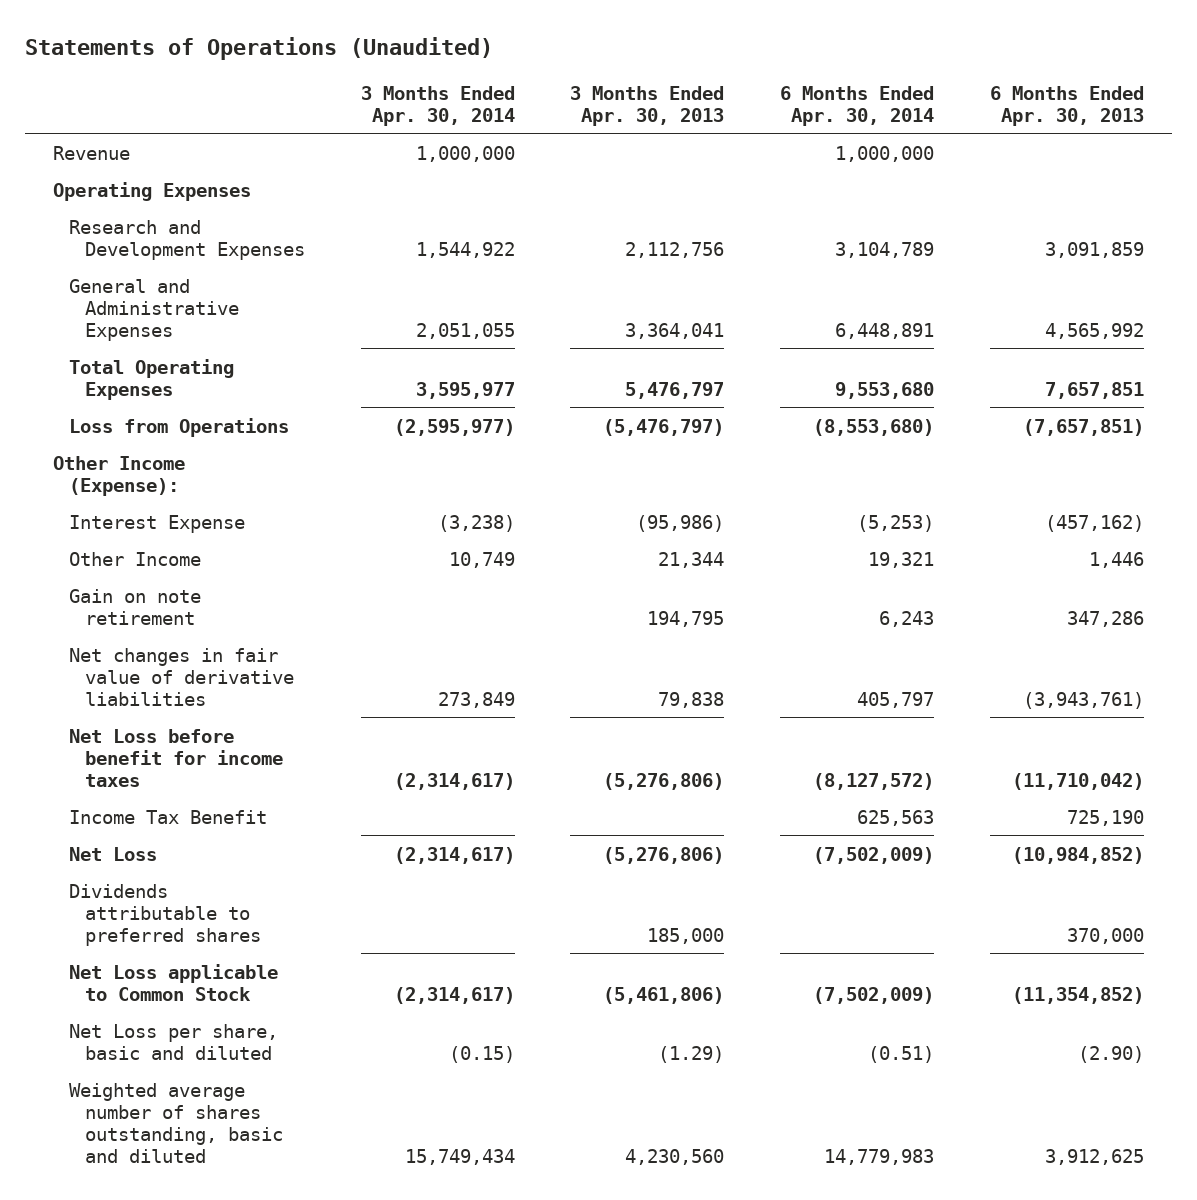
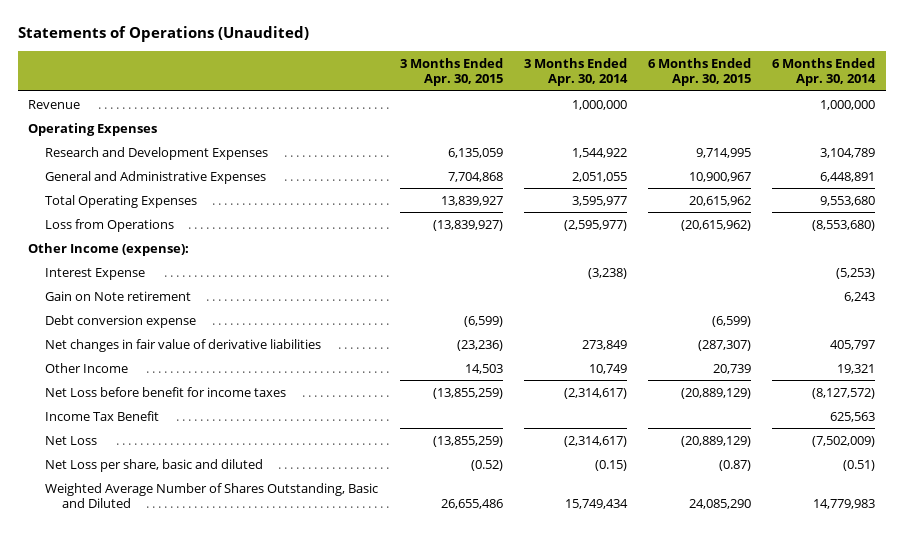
- | 3 Months Ended Apr. 30, 2014 | 3 Months Ended Apr. 30, 2013 | 6 Months Ended Apr. 30, 2014 | 6 Months Ended Apr. 30, 2013
+ | 3 Months Ended Apr. 30, 2015 | 3 Months Ended Apr. 30, 2014 | 6 Months Ended Apr. 30, 2015 | 6 Months Ended Apr. 30, 2014
- Other Income (Expense):
+ Other Income (expense):
- Gain on note retirement | | 194,795 | 6,243 | 347,286
+ Gain on Note retirement | | | | 6,243
+ Debt conversion expense | (6,599) | | (6,599) |
moved down: Other Income | 14,503 | 10,749 | 20,739 | 19,321
- Dividends attributable to preferred shares | | 185,000 | | 370,000
- Net Loss applicable to Common Stock | (2,314,617) | (5,461,806) | (7,502,009) | (11,354,852)
- Weighted average number of shares outstanding, basic and diluted | 15,749,434 | 4,230,560 | 14,779,983 | 3,912,625
+ Weighted Average Number of Shares Outstanding, Basic and Diluted | 26,655,486 | 15,749,434 | 24,085,290 | 14,779,983

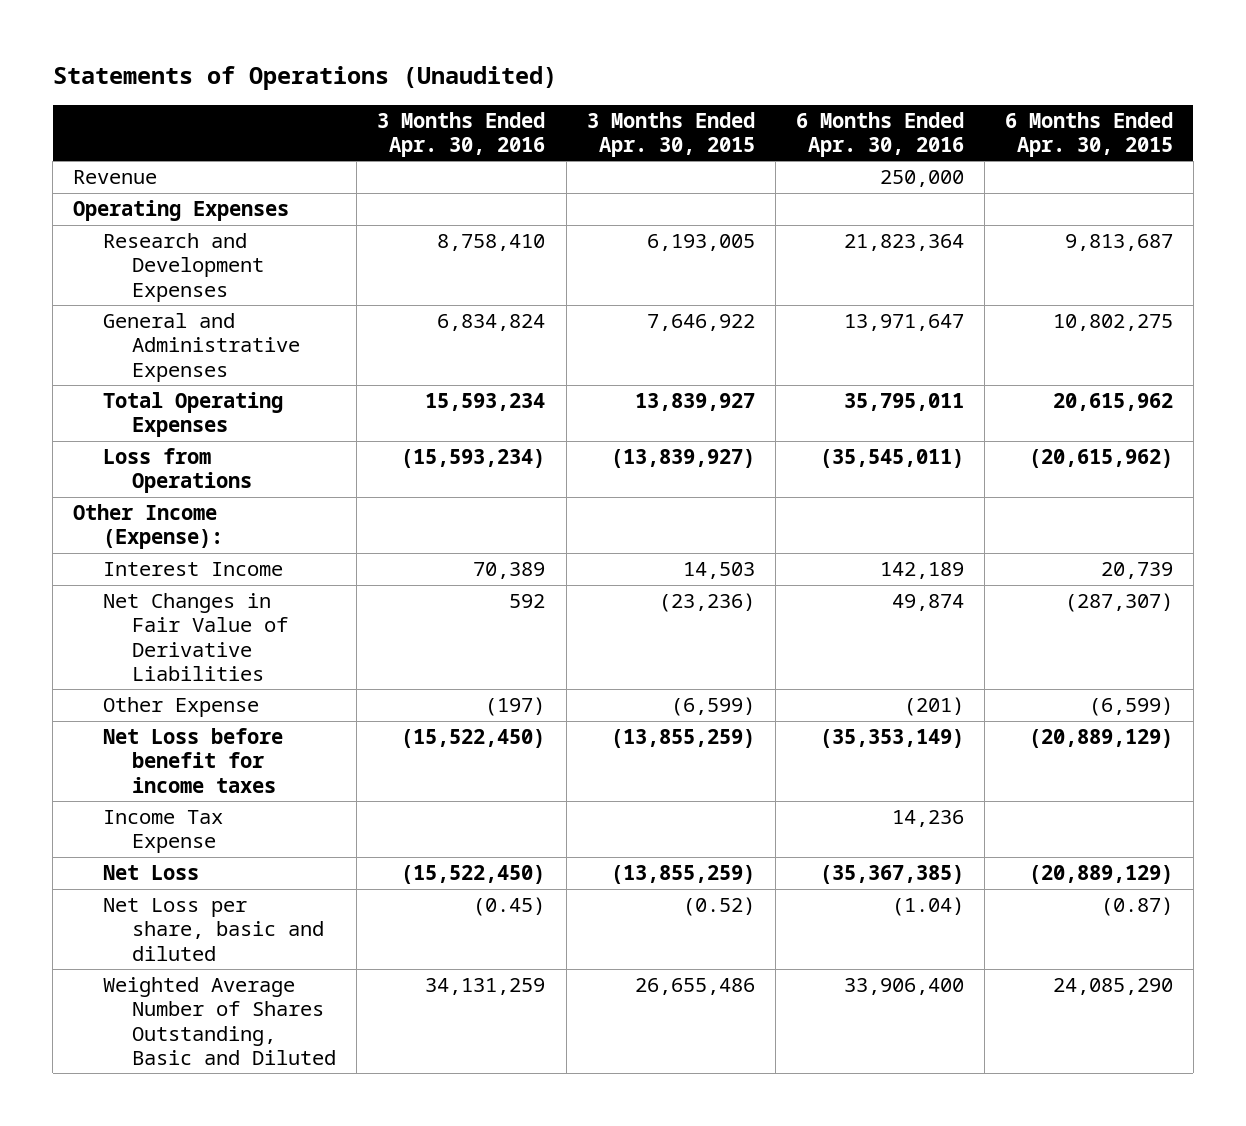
- | 3 Months Ended Apr. 30, 2015 | 3 Months Ended Apr. 30, 2014 | 6 Months Ended Apr. 30, 2015 | 6 Months Ended Apr. 30, 2014
+ | 3 Months Ended Apr. 30, 2016 | 3 Months Ended Apr. 30, 2015 | 6 Months Ended Apr. 30, 2016 | 6 Months Ended Apr. 30, 2015
- Research and Development Expenses | 6,135,059 | 1,544,922 | 9,714,995 | 3,104,789
- General and Administrative Expenses | 7,704,868 | 2,051,055 | 10,900,967 | 6,448,891
+ Research and Development Expenses | 8,758,410 | 6,193,005 | 21,823,364 | 9,813,687
+ General and Administrative Expenses | 6,834,824 | 7,646,922 | 13,971,647 | 10,802,275
- Other Income (expense):
- Interest Expense | | (3,238) | | (5,253)
- Gain on Note retirement | | | | 6,243
- Debt conversion expense | (6,599) | | (6,599) |
- Net changes in fair value of derivative liabilities | (23,236) | 273,849 | (287,307) | 405,797
- Other Income | 14,503 | 10,749 | 20,739 | 19,321
+ Other Income (Expense):
+ Interest Income | 70,389 | 14,503 | 142,189 | 20,739
+ Net Changes in Fair Value of Derivative Liabilities | 592 | (23,236) | 49,874 | (287,307)
+ Other Expense | (197) | (6,599) | (201) | (6,599)
- Income Tax Benefit | | | | 625,563
+ Income Tax Expense | | | 14,236 |

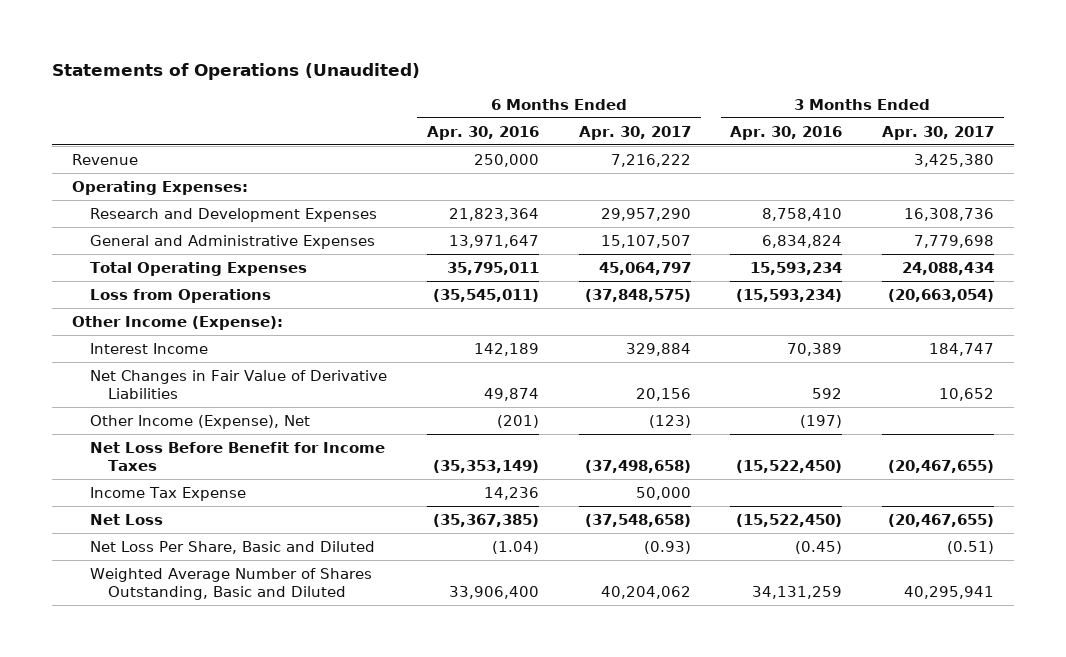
- | 3 Months Ended Apr. 30, 2016 | 3 Months Ended Apr. 30, 2015 | 6 Months Ended Apr. 30, 2016 | 6 Months Ended Apr. 30, 2015
+ | 6 Months Ended Apr. 30, 2016 | 6 Months Ended Apr. 30, 2017 | 3 Months Ended Apr. 30, 2016 | 3 Months Ended Apr. 30, 2017
- Operating Expenses
+ Operating Expenses:
- Other Expense | (197) | (6,599) | (201) | (6,599)
- Net Loss before benefit for income taxes | (15,522,450) | (13,855,259) | (35,353,149) | (20,889,129)
+ Other Income (Expense), Net | (201) | (123) | (197) |
+ Net Loss Before Benefit for Income Taxes | (35,353,149) | (37,498,658) | (15,522,450) | (20,467,655)
- Net Loss per share, basic and diluted | (0.45) | (0.52) | (1.04) | (0.87)
+ Net Loss Per Share, Basic and Diluted | (1.04) | (0.93) | (0.45) | (0.51)

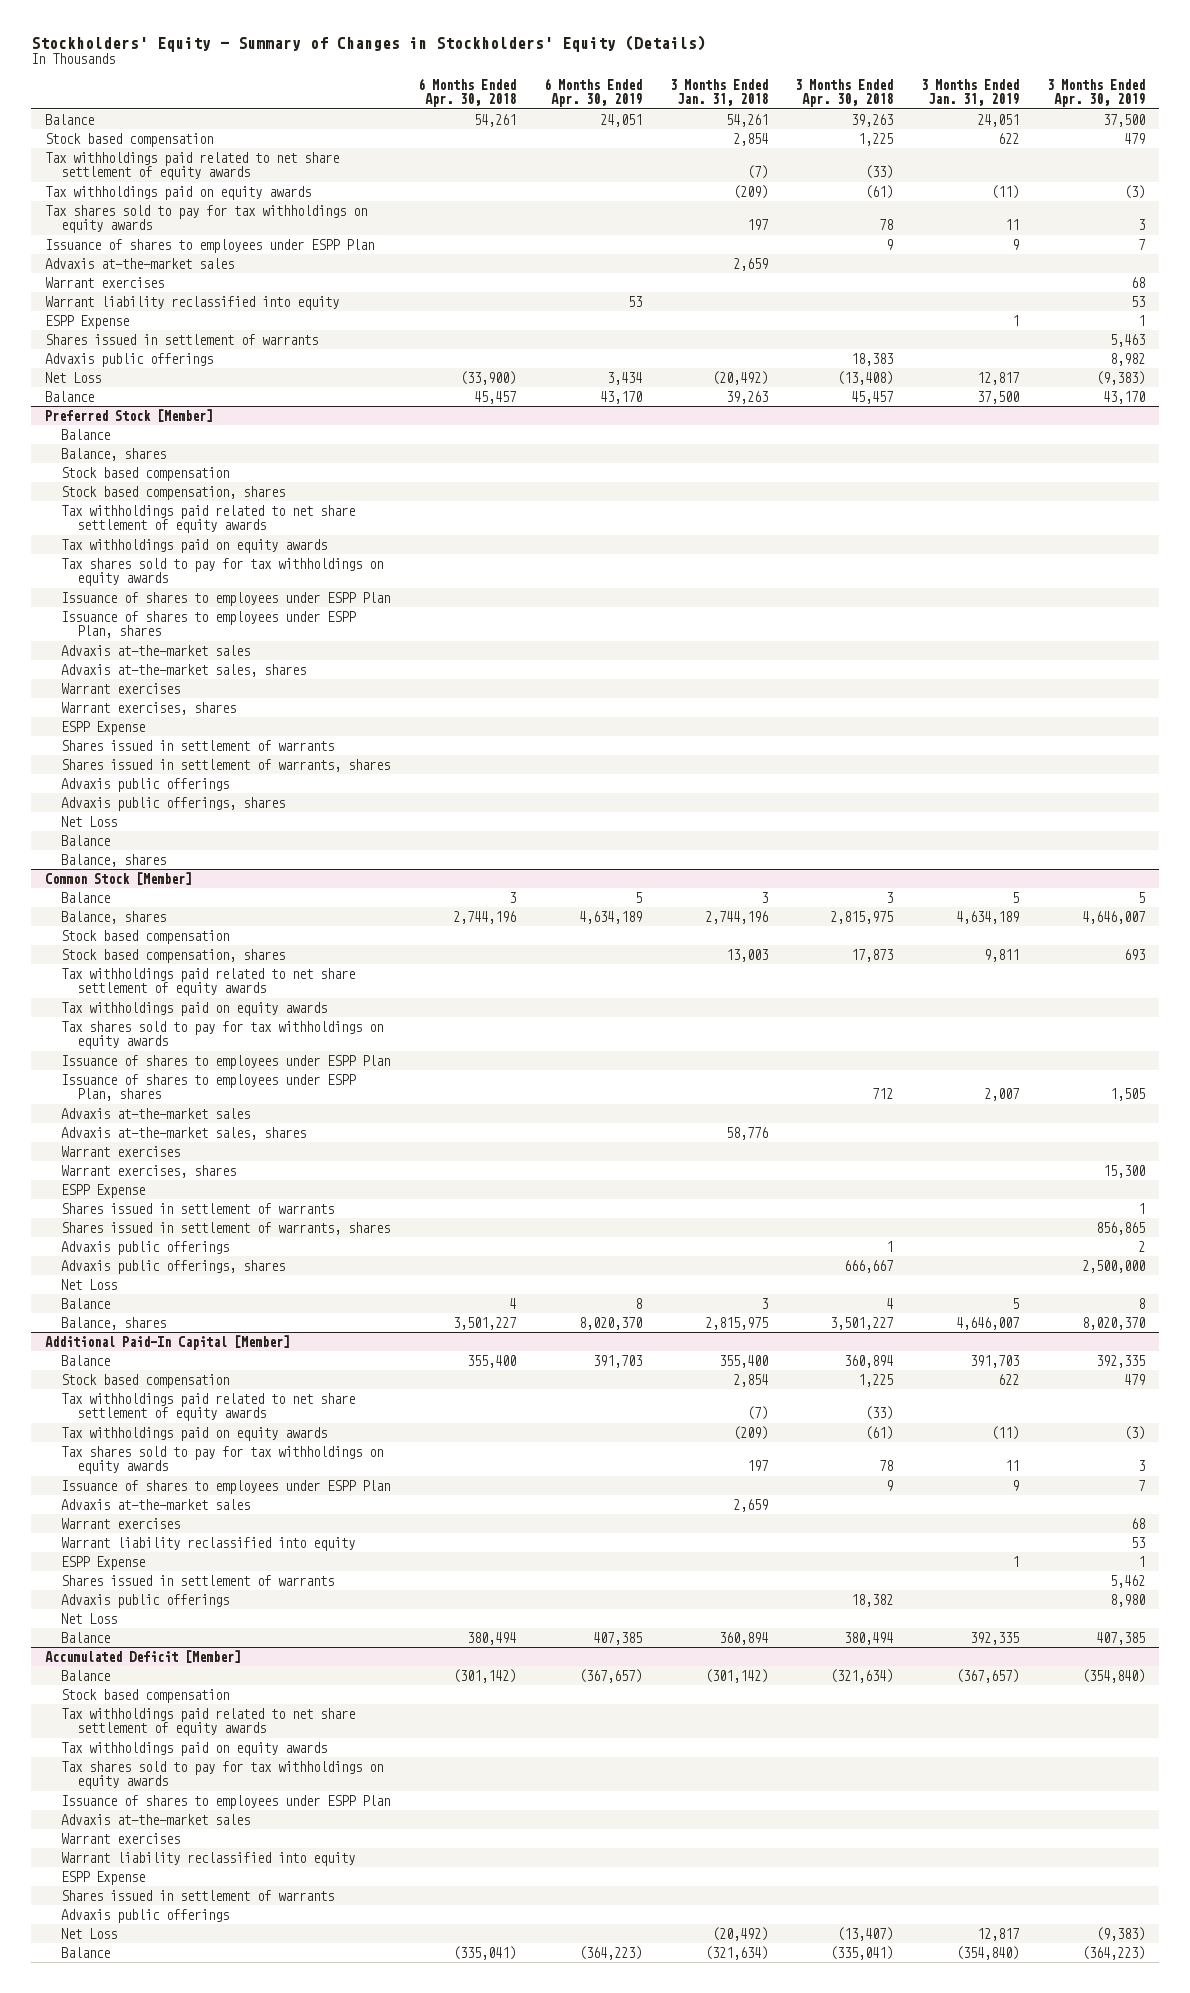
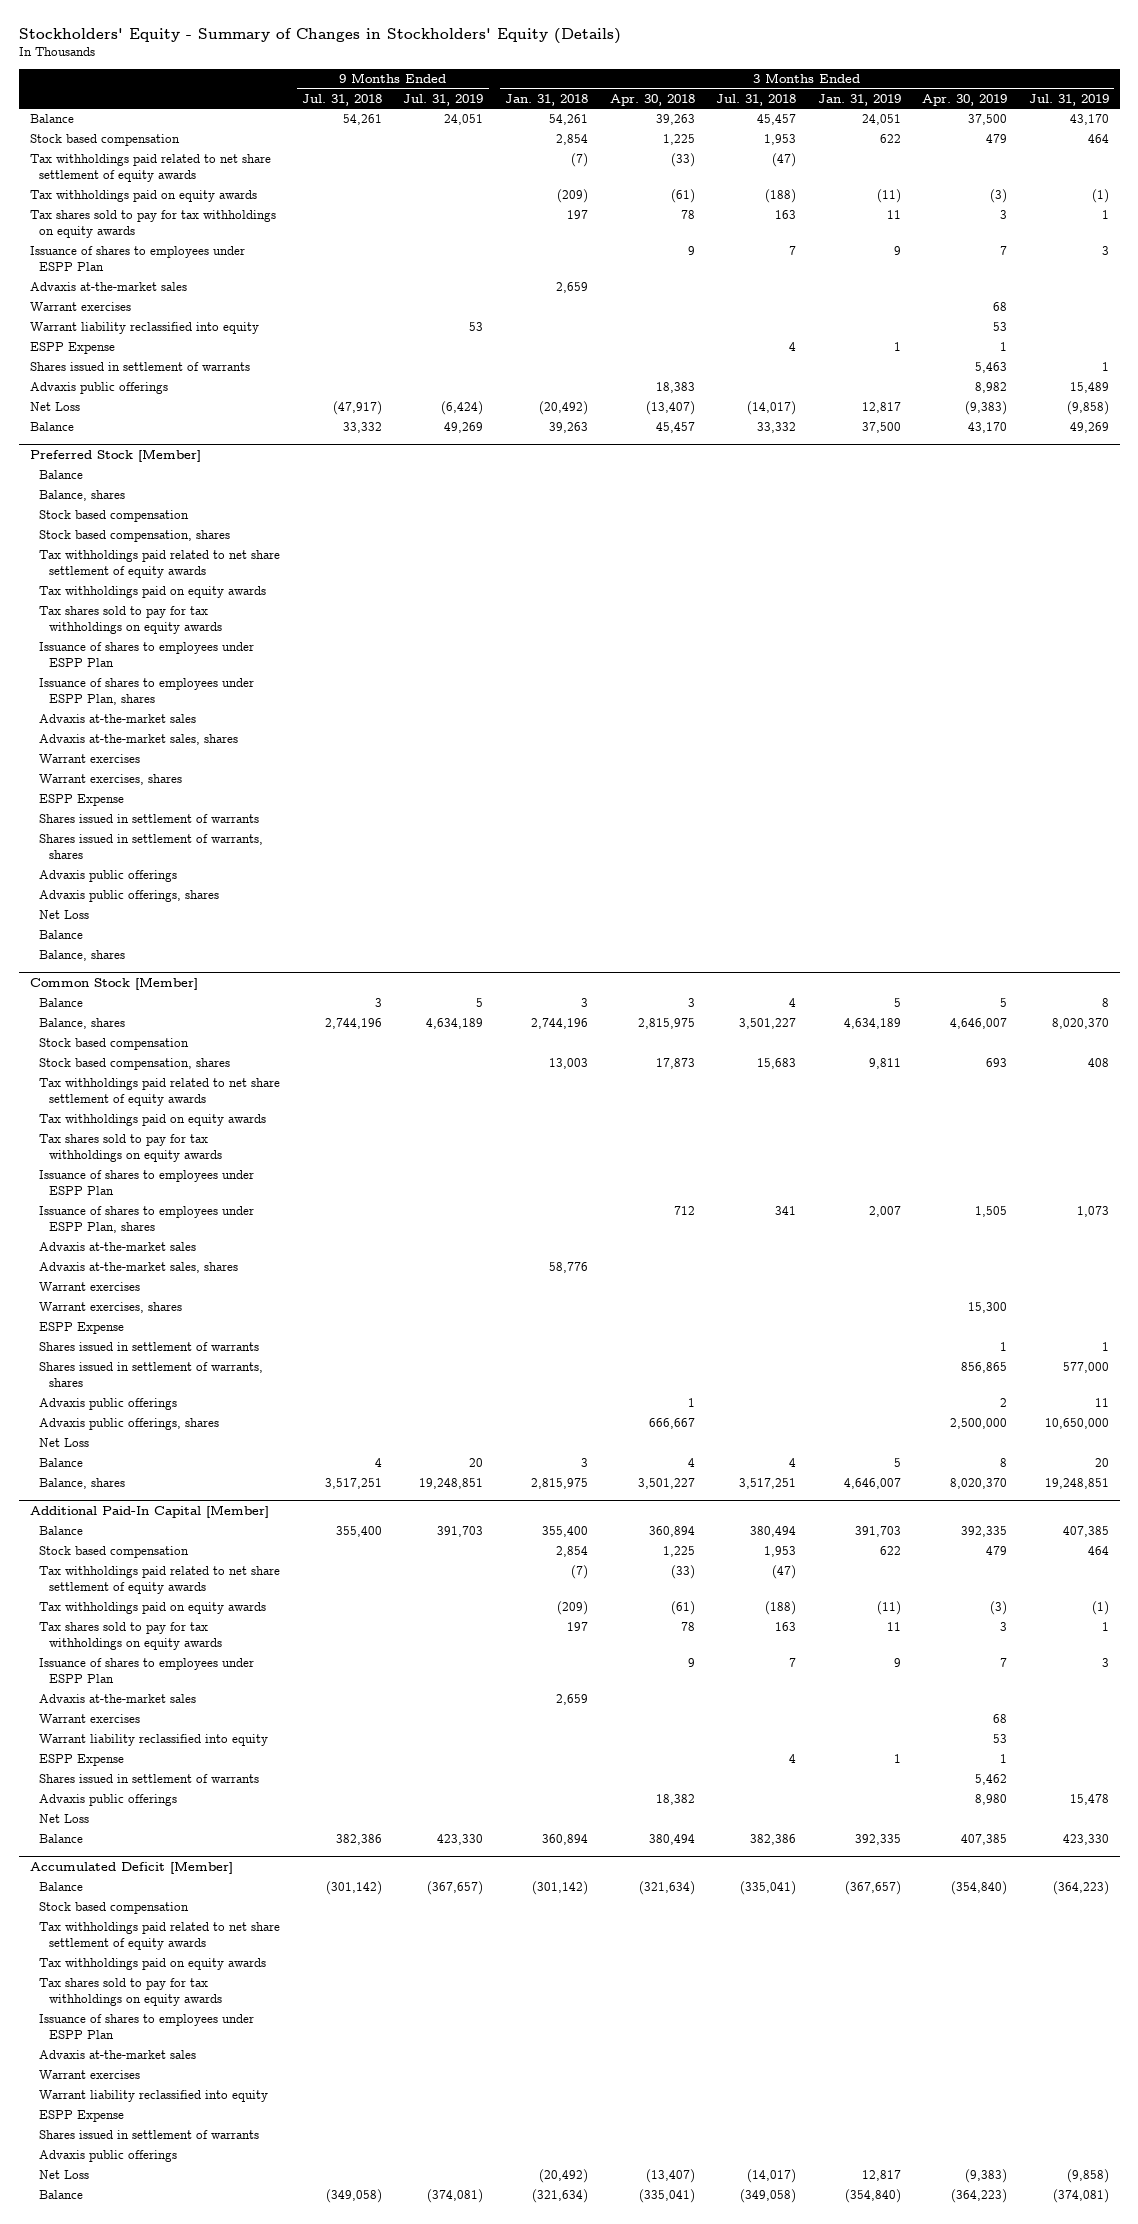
- | 6 Months Ended Apr. 30, 2018 | 6 Months Ended Apr. 30, 2019 | 3 Months Ended Jan. 31, 2018 | 3 Months Ended Apr. 30, 2018 | 3 Months Ended Jan. 31, 2019 | 3 Months Ended Apr. 30, 2019
+ | 9 Months Ended Jul. 31, 2018 | 9 Months Ended Jul. 31, 2019 | 3 Months Ended Jan. 31, 2018 | 3 Months Ended Apr. 30, 2018 | 3 Months Ended Jul. 31, 2018 | 3 Months Ended Jan. 31, 2019 | 3 Months Ended Apr. 30, 2019 | 3 Months Ended Jul. 31, 2019
- Net Loss | (33,900) | 3,434 | (20,492) | (13,408) | 12,817 | (9,383)
+ Net Loss | (47,917) | (6,424) | (20,492) | (13,407) | (14,017) | 12,817 | (9,383) | (9,858)

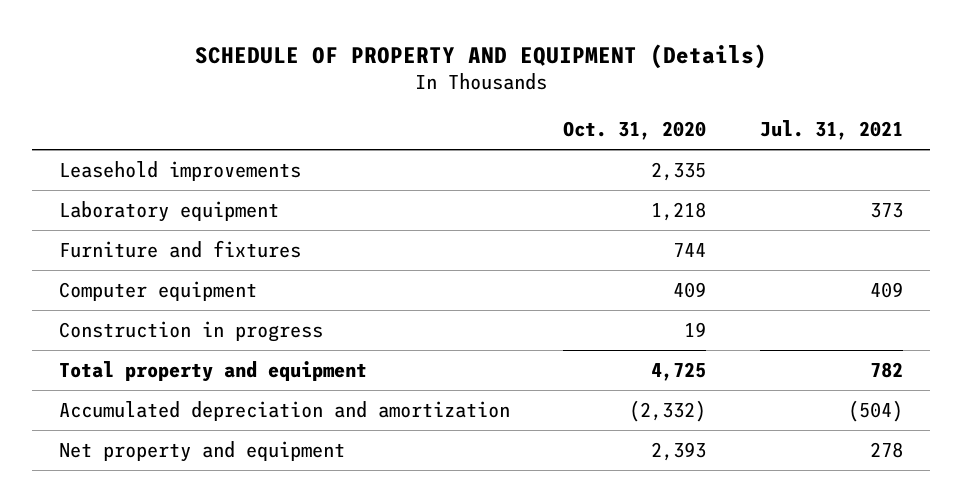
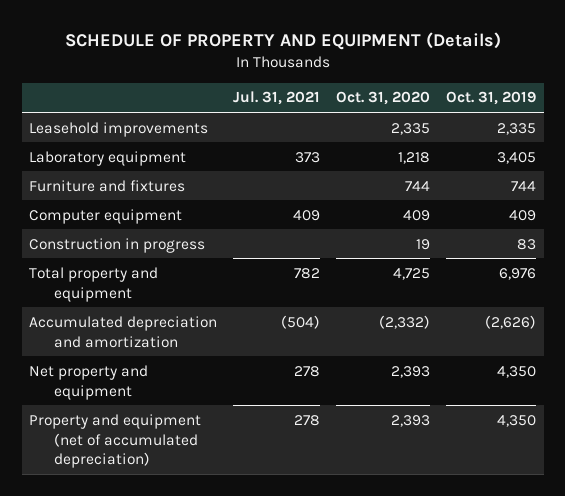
- | Oct. 31, 2020 | Jul. 31, 2021
+ | Jul. 31, 2021 | Oct. 31, 2020 | Oct. 31, 2019
+ Property and equipment (net of accumulated depreciation) | 278 | 2,393 | 4,350

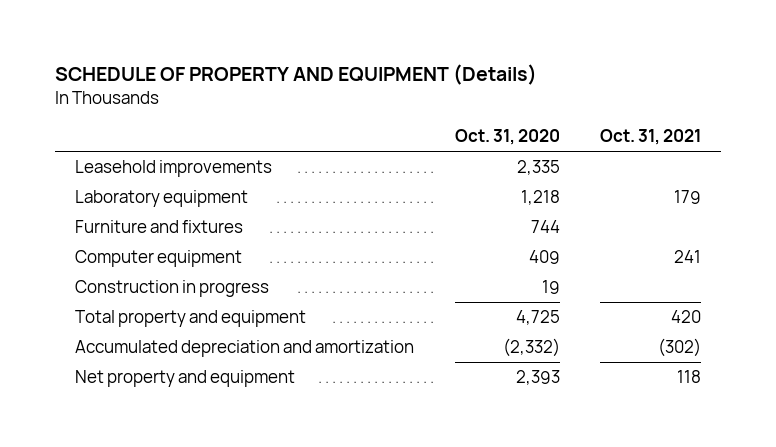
- | Jul. 31, 2021 | Oct. 31, 2020 | Oct. 31, 2019
+ | Oct. 31, 2020 | Oct. 31, 2021
- Property and equipment (net of accumulated depreciation) | 278 | 2,393 | 4,350

